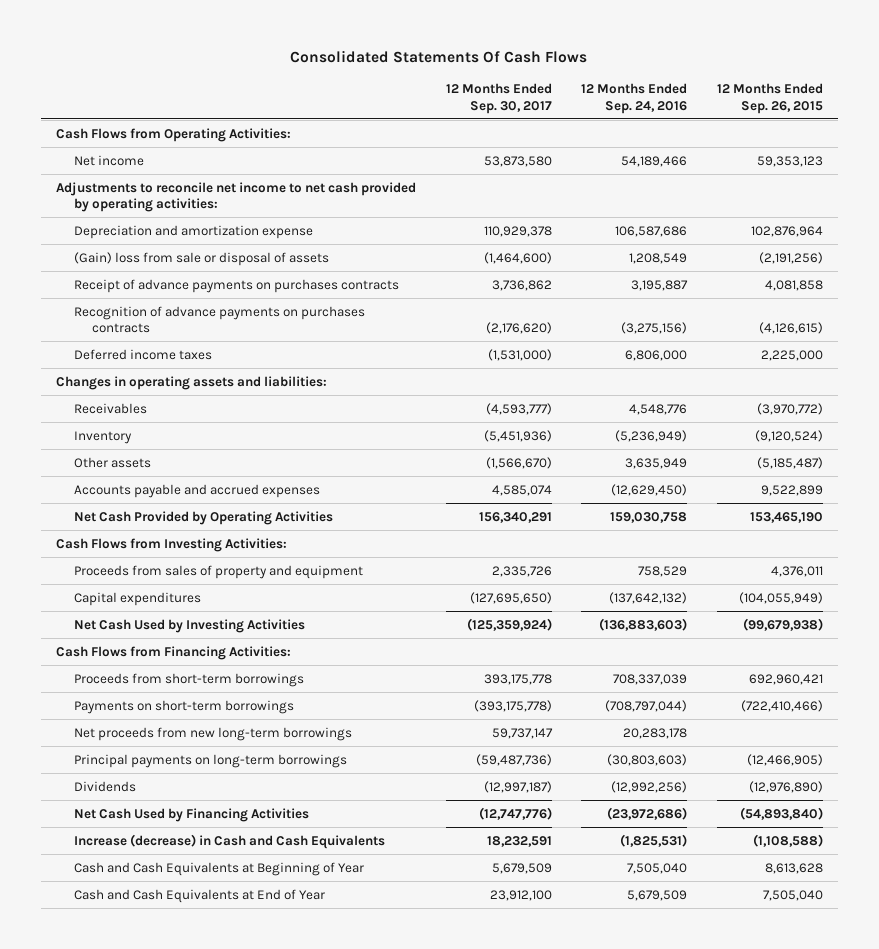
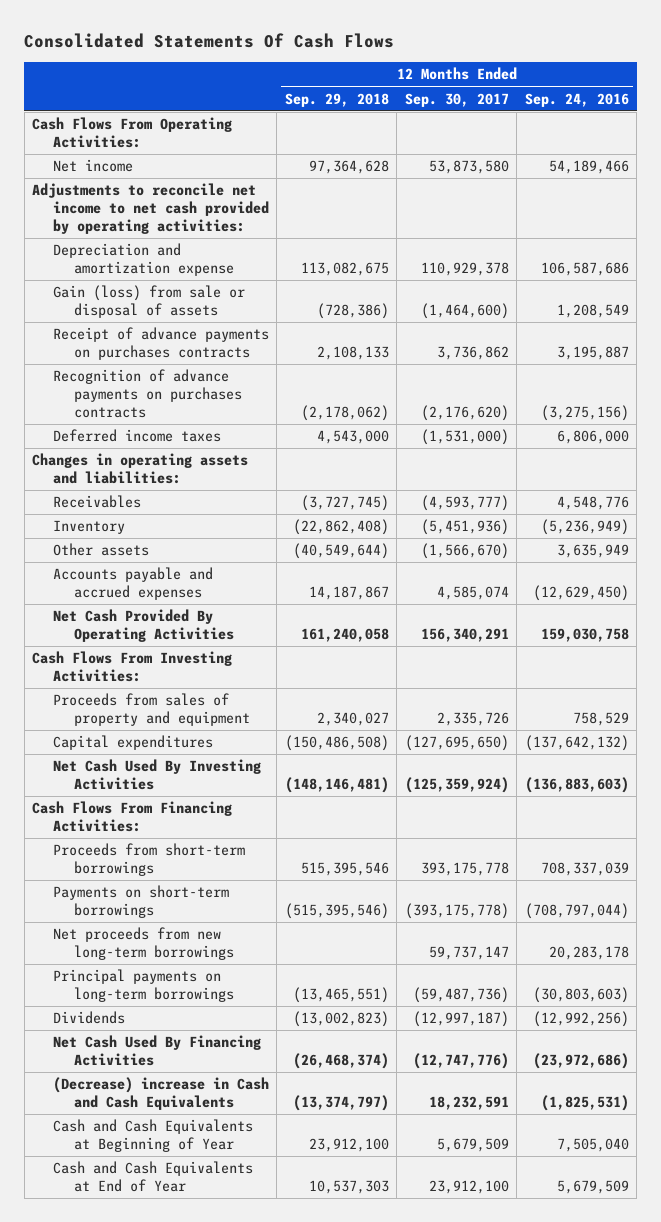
- | 12 Months Ended Sep. 30, 2017 | 12 Months Ended Sep. 24, 2016 | 12 Months Ended Sep. 26, 2015
+ | 12 Months Ended Sep. 29, 2018 | 12 Months Ended Sep. 30, 2017 | 12 Months Ended Sep. 24, 2016
- Cash Flows from Operating Activities:
+ Cash Flows From Operating Activities:
- (Gain) loss from sale or disposal of assets | (1,464,600) | 1,208,549 | (2,191,256)
+ Gain (loss) from sale or disposal of assets | (728,386) | (1,464,600) | 1,208,549
- Net Cash Provided by Operating Activities | 156,340,291 | 159,030,758 | 153,465,190
- Cash Flows from Investing Activities:
+ Net Cash Provided By Operating Activities | 161,240,058 | 156,340,291 | 159,030,758
+ Cash Flows From Investing Activities:
- Net Cash Used by Investing Activities | (125,359,924) | (136,883,603) | (99,679,938)
- Cash Flows from Financing Activities:
+ Net Cash Used By Investing Activities | (148,146,481) | (125,359,924) | (136,883,603)
+ Cash Flows From Financing Activities:
- Net Cash Used by Financing Activities | (12,747,776) | (23,972,686) | (54,893,840)
- Increase (decrease) in Cash and Cash Equivalents | 18,232,591 | (1,825,531) | (1,108,588)
+ Net Cash Used By Financing Activities | (26,468,374) | (12,747,776) | (23,972,686)
+ (Decrease) increase in Cash and Cash Equivalents | (13,374,797) | 18,232,591 | (1,825,531)

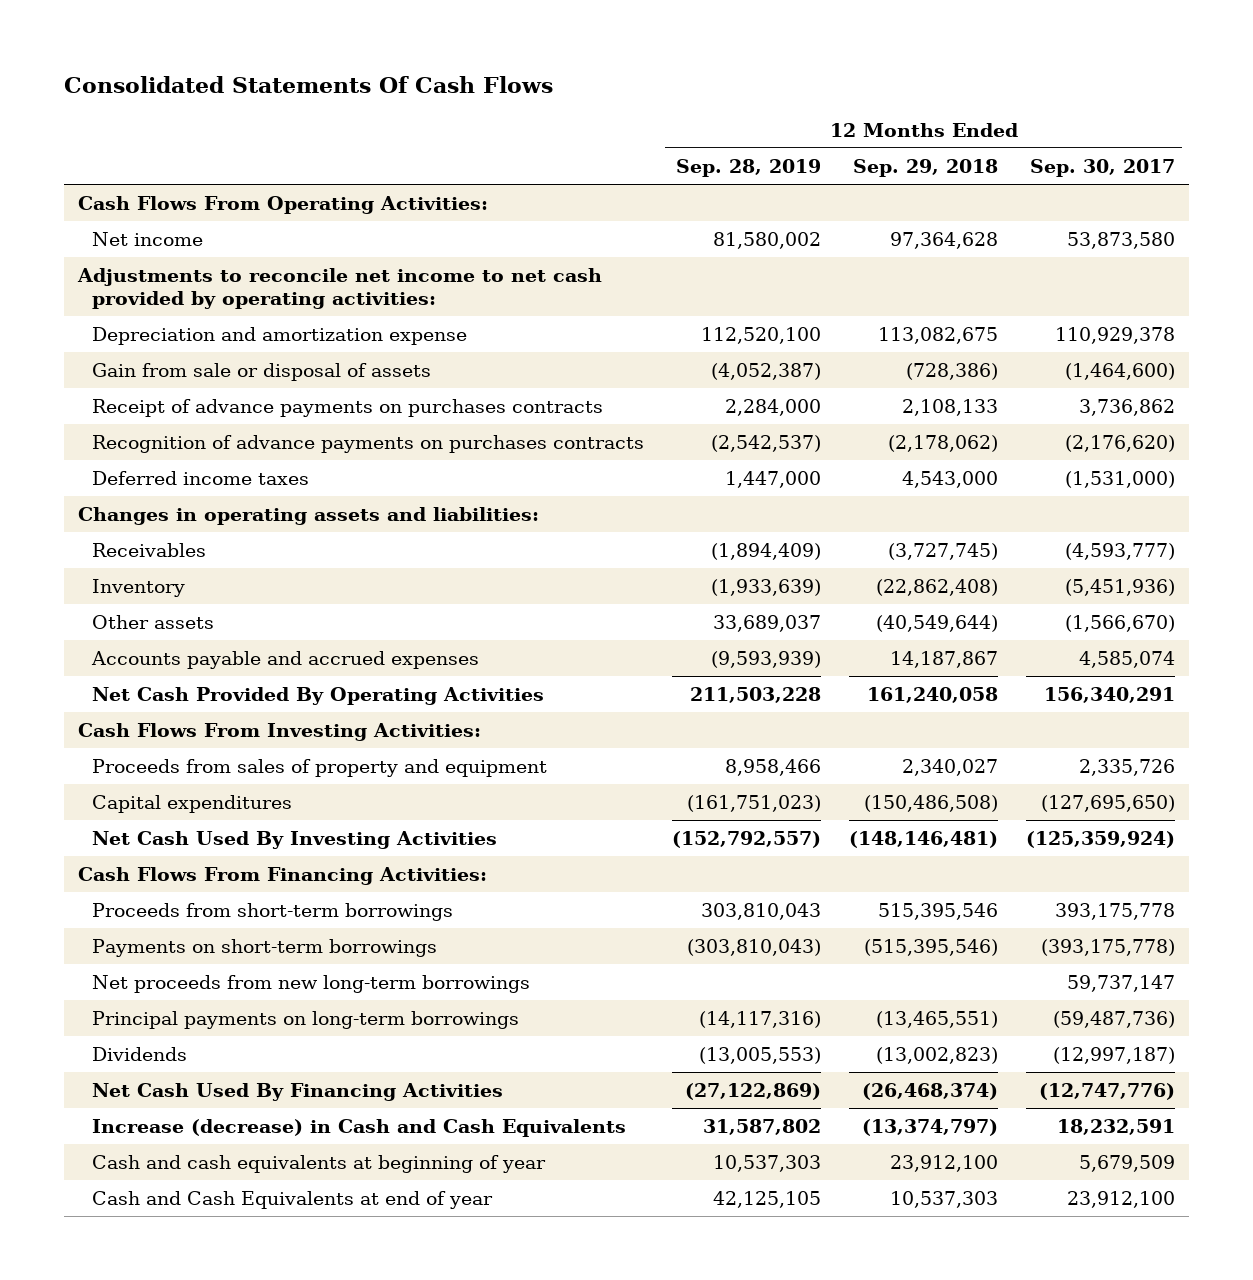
- | 12 Months Ended Sep. 29, 2018 | 12 Months Ended Sep. 30, 2017 | 12 Months Ended Sep. 24, 2016
+ | 12 Months Ended Sep. 28, 2019 | 12 Months Ended Sep. 29, 2018 | 12 Months Ended Sep. 30, 2017
- Gain (loss) from sale or disposal of assets | (728,386) | (1,464,600) | 1,208,549
+ Gain from sale or disposal of assets | (4,052,387) | (728,386) | (1,464,600)
- (Decrease) increase in Cash and Cash Equivalents | (13,374,797) | 18,232,591 | (1,825,531)
- Cash and Cash Equivalents at Beginning of Year | 23,912,100 | 5,679,509 | 7,505,040
- Cash and Cash Equivalents at End of Year | 10,537,303 | 23,912,100 | 5,679,509
+ Increase (decrease) in Cash and Cash Equivalents | 31,587,802 | (13,374,797) | 18,232,591
+ Cash and cash equivalents at beginning of year | 10,537,303 | 23,912,100 | 5,679,509
+ Cash and Cash Equivalents at end of year | 42,125,105 | 10,537,303 | 23,912,100

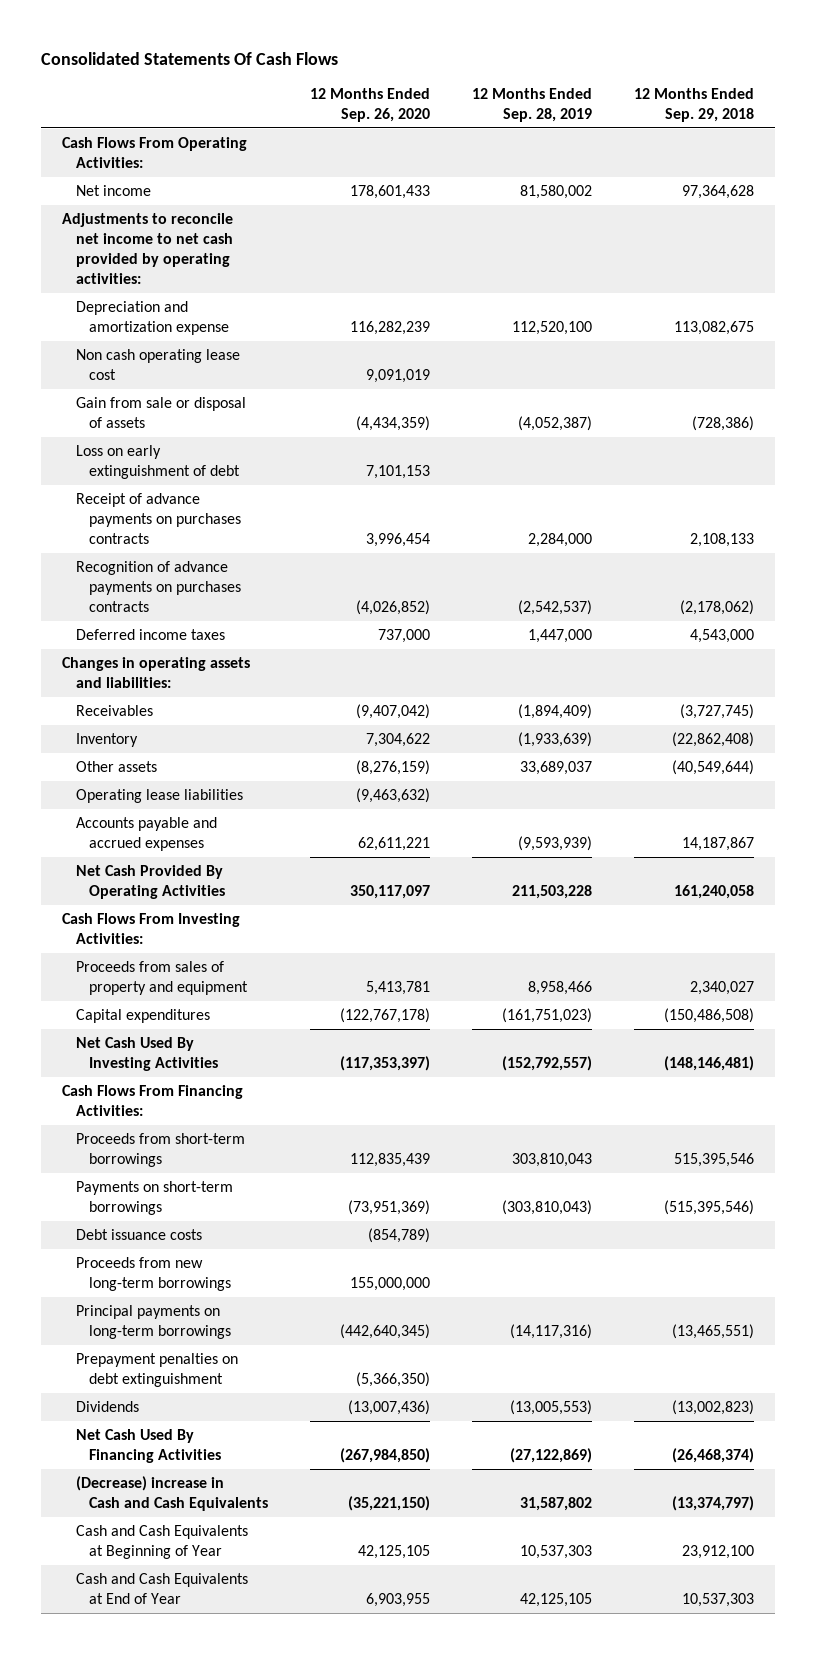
- | 12 Months Ended Sep. 28, 2019 | 12 Months Ended Sep. 29, 2018 | 12 Months Ended Sep. 30, 2017
+ | 12 Months Ended Sep. 26, 2020 | 12 Months Ended Sep. 28, 2019 | 12 Months Ended Sep. 29, 2018
+ Non cash operating lease cost | 9,091,019 | |
+ Loss on early extinguishment of debt | 7,101,153 | |
+ Operating lease liabilities | (9,463,632) | |
- Net proceeds from new long-term borrowings | | | 59,737,147
+ Debt issuance costs | (854,789) | |
+ Proceeds from new long-term borrowings | 155,000,000 | |
+ Prepayment penalties on debt extinguishment | (5,366,350) | |
- Increase (decrease) in Cash and Cash Equivalents | 31,587,802 | (13,374,797) | 18,232,591
- Cash and cash equivalents at beginning of year | 10,537,303 | 23,912,100 | 5,679,509
- Cash and Cash Equivalents at end of year | 42,125,105 | 10,537,303 | 23,912,100
+ (Decrease) increase in Cash and Cash Equivalents | (35,221,150) | 31,587,802 | (13,374,797)
+ Cash and Cash Equivalents at Beginning of Year | 42,125,105 | 10,537,303 | 23,912,100
+ Cash and Cash Equivalents at End of Year | 6,903,955 | 42,125,105 | 10,537,303

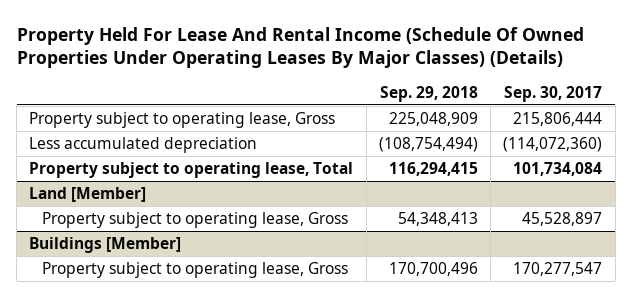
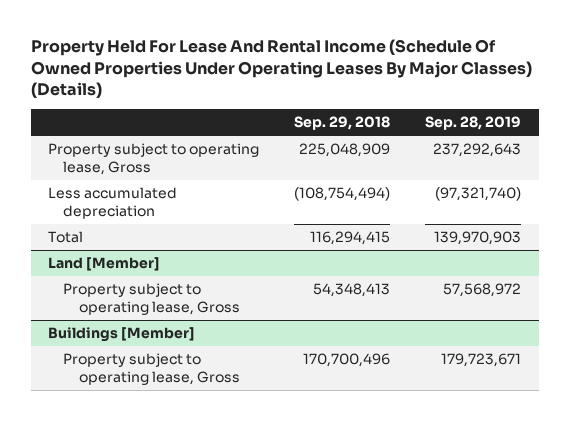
- | Sep. 29, 2018 | Sep. 30, 2017
+ | Sep. 29, 2018 | Sep. 28, 2019
- Property subject to operating lease, Total | 116,294,415 | 101,734,084
+ Total | 116,294,415 | 139,970,903

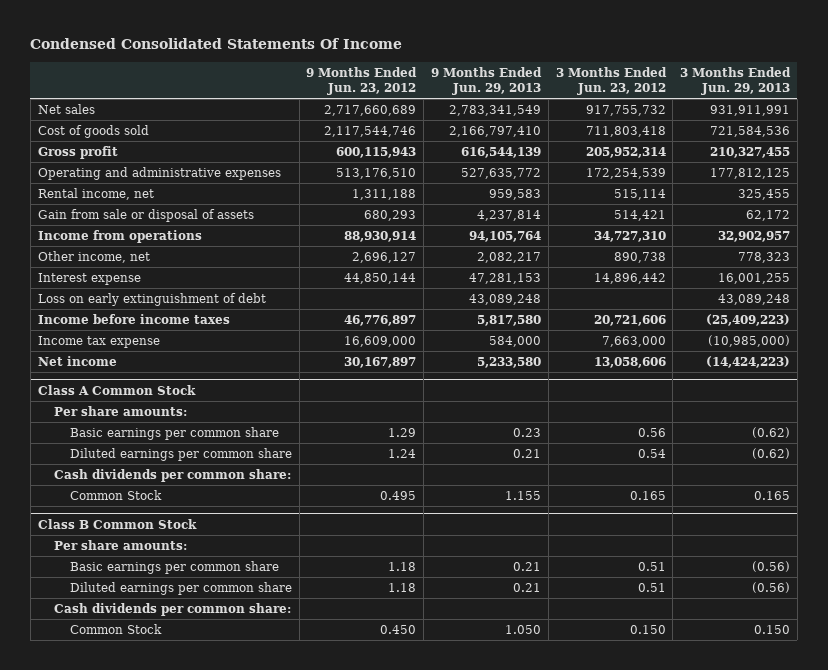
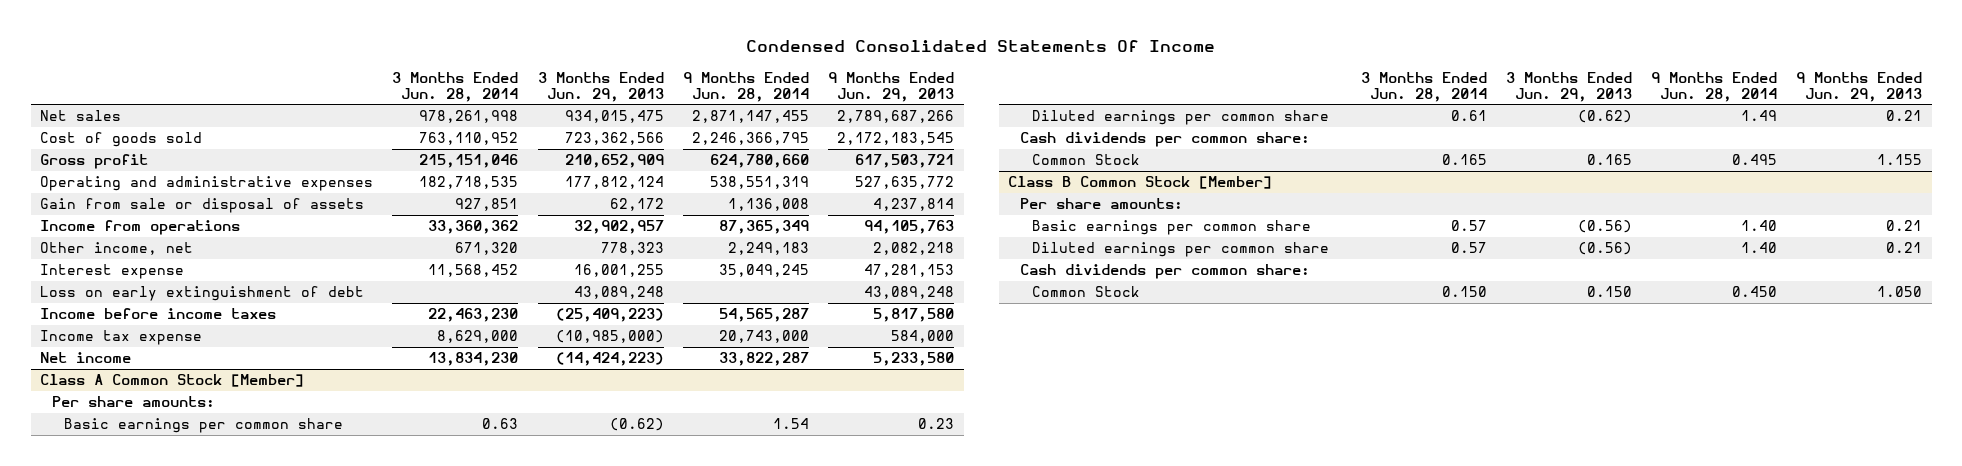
- | 9 Months Ended Jun. 23, 2012 | 9 Months Ended Jun. 29, 2013 | 3 Months Ended Jun. 23, 2012 | 3 Months Ended Jun. 29, 2013
+ | 3 Months Ended Jun. 28, 2014 | 3 Months Ended Jun. 29, 2013 | 9 Months Ended Jun. 28, 2014 | 9 Months Ended Jun. 29, 2013
- Net sales | 2,717,660,689 | 2,783,341,549 | 917,755,732 | 931,911,991
- Cost of goods sold | 2,117,544,746 | 2,166,797,410 | 711,803,418 | 721,584,536
- Gross profit | 600,115,943 | 616,544,139 | 205,952,314 | 210,327,455
- Operating and administrative expenses | 513,176,510 | 527,635,772 | 172,254,539 | 177,812,125
- Rental income, net | 1,311,188 | 959,583 | 515,114 | 325,455
+ Net sales | 978,261,998 | 934,015,475 | 2,871,147,455 | 2,789,687,266
+ Cost of goods sold | 763,110,952 | 723,362,566 | 2,246,366,795 | 2,172,183,545
+ Gross profit | 215,151,046 | 210,652,909 | 624,780,660 | 617,503,721
+ Operating and administrative expenses | 182,718,535 | 177,812,124 | 538,551,319 | 527,635,772
- Income from operations | 88,930,914 | 94,105,764 | 34,727,310 | 32,902,957
- Other income, net | 2,696,127 | 2,082,217 | 890,738 | 778,323
+ Income from operations | 33,360,362 | 32,902,957 | 87,365,349 | 94,105,763
+ Other income, net | 671,320 | 778,323 | 2,249,183 | 2,082,218
- Class A Common Stock
+ Class A Common Stock [Member]
- Class B Common Stock
+ Class B Common Stock [Member]

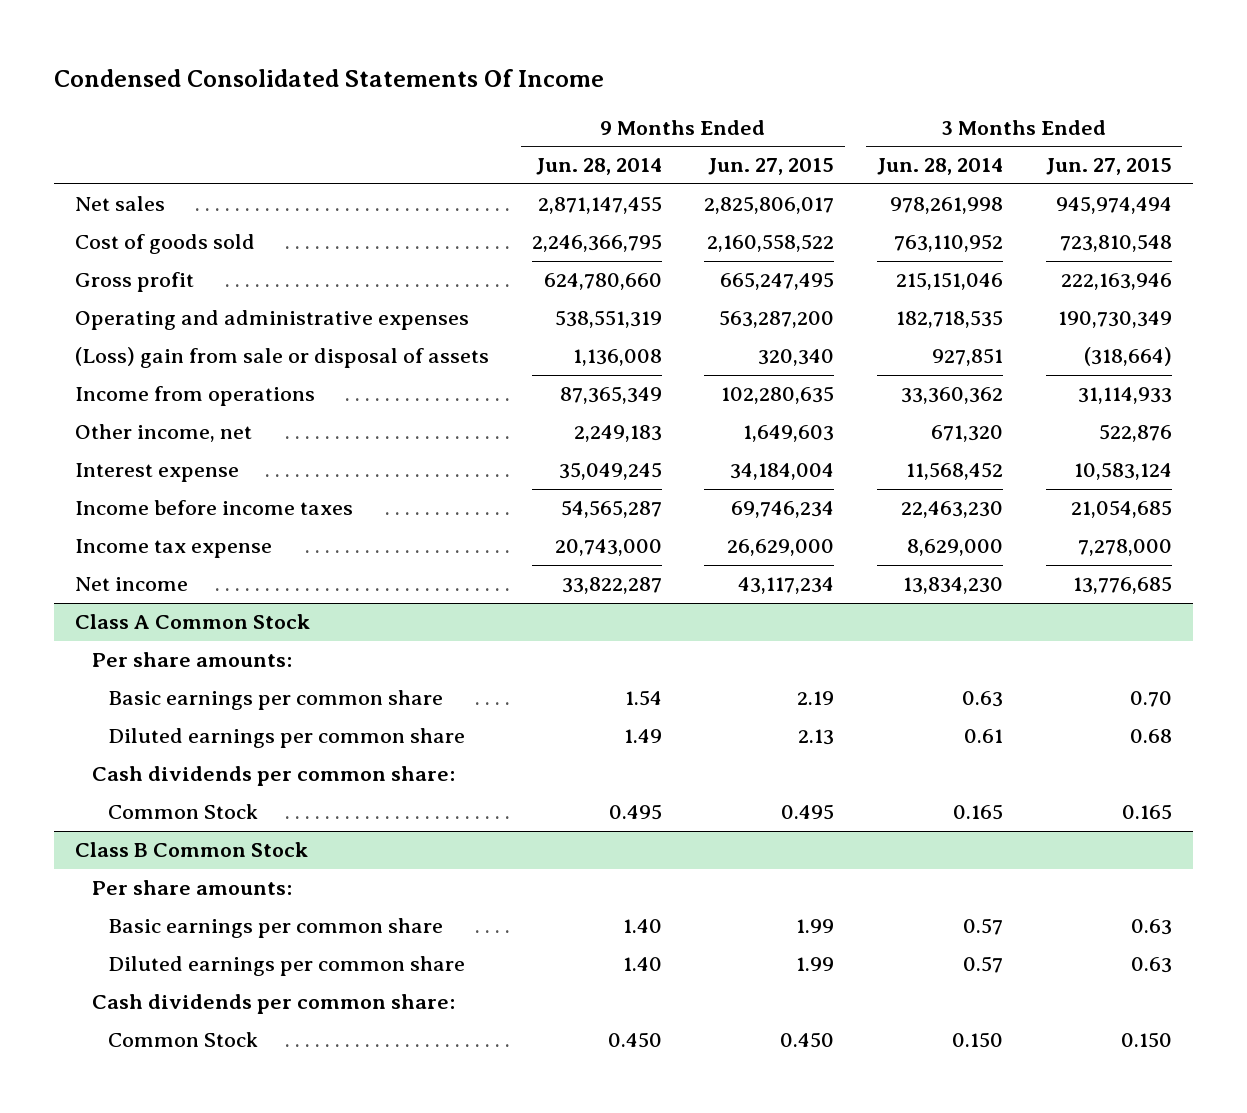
- | 3 Months Ended Jun. 28, 2014 | 3 Months Ended Jun. 29, 2013 | 9 Months Ended Jun. 28, 2014 | 9 Months Ended Jun. 29, 2013
+ | 9 Months Ended Jun. 28, 2014 | 9 Months Ended Jun. 27, 2015 | 3 Months Ended Jun. 28, 2014 | 3 Months Ended Jun. 27, 2015
- Gain from sale or disposal of assets | 927,851 | 62,172 | 1,136,008 | 4,237,814
+ (Loss) gain from sale or disposal of assets | 1,136,008 | 320,340 | 927,851 | (318,664)
- Loss on early extinguishment of debt | | 43,089,248 | | 43,089,248
- Class A Common Stock [Member]
+ Class A Common Stock
- Class B Common Stock [Member]
+ Class B Common Stock

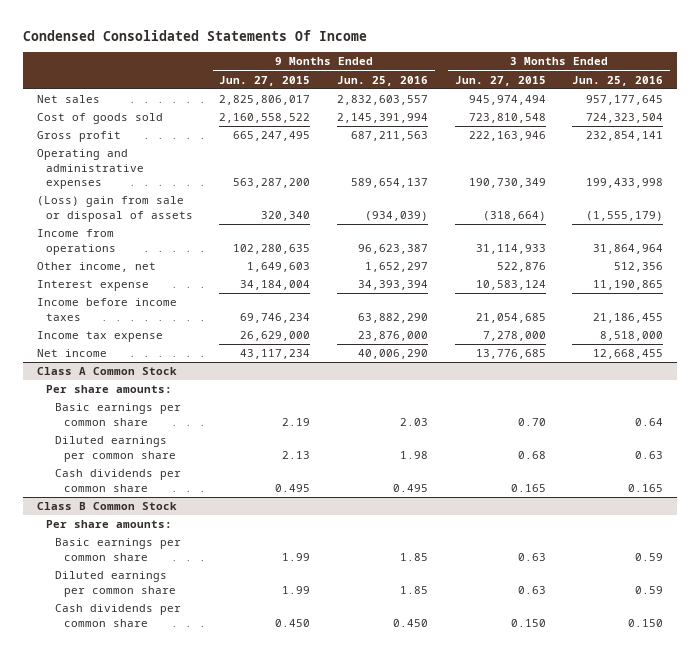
- | 9 Months Ended Jun. 28, 2014 | 9 Months Ended Jun. 27, 2015 | 3 Months Ended Jun. 28, 2014 | 3 Months Ended Jun. 27, 2015
+ | 9 Months Ended Jun. 27, 2015 | 9 Months Ended Jun. 25, 2016 | 3 Months Ended Jun. 27, 2015 | 3 Months Ended Jun. 25, 2016
@ Class A Common Stock
- Cash dividends per common share:
- Common Stock | 0.495 | 0.495 | 0.165 | 0.165
+ Cash dividends per common share | 0.495 | 0.495 | 0.165 | 0.165
@ Class B Common Stock
- Cash dividends per common share:
- Common Stock | 0.450 | 0.450 | 0.150 | 0.150
+ Cash dividends per common share | 0.450 | 0.450 | 0.150 | 0.150

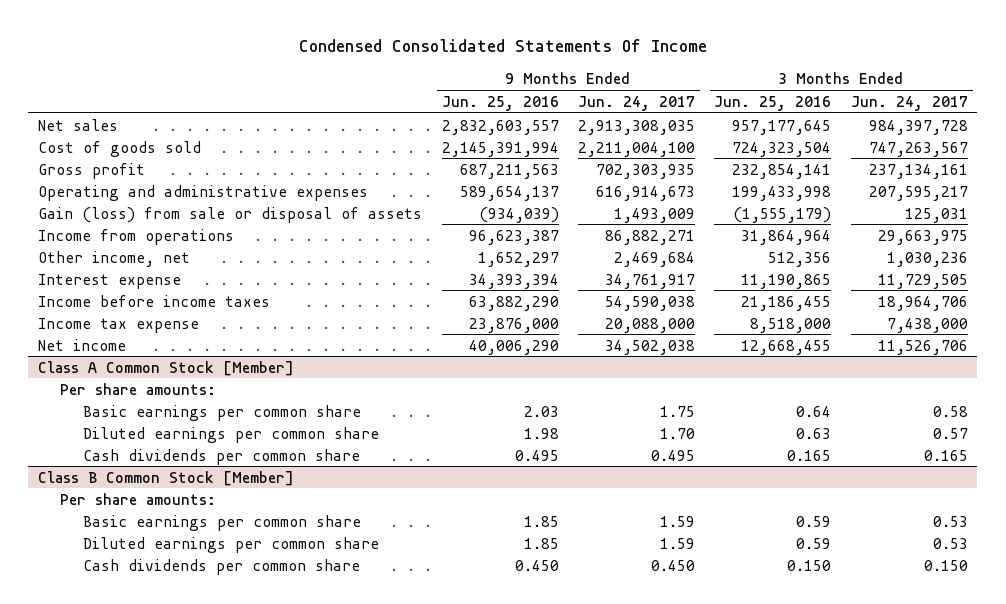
- | 9 Months Ended Jun. 27, 2015 | 9 Months Ended Jun. 25, 2016 | 3 Months Ended Jun. 27, 2015 | 3 Months Ended Jun. 25, 2016
+ | 9 Months Ended Jun. 25, 2016 | 9 Months Ended Jun. 24, 2017 | 3 Months Ended Jun. 25, 2016 | 3 Months Ended Jun. 24, 2017
- (Loss) gain from sale or disposal of assets | 320,340 | (934,039) | (318,664) | (1,555,179)
+ Gain (loss) from sale or disposal of assets | (934,039) | 1,493,009 | (1,555,179) | 125,031
- Class A Common Stock
+ Class A Common Stock [Member]
- Class B Common Stock
+ Class B Common Stock [Member]

